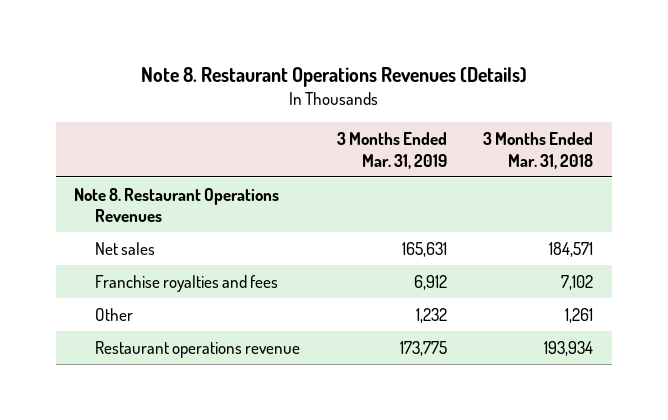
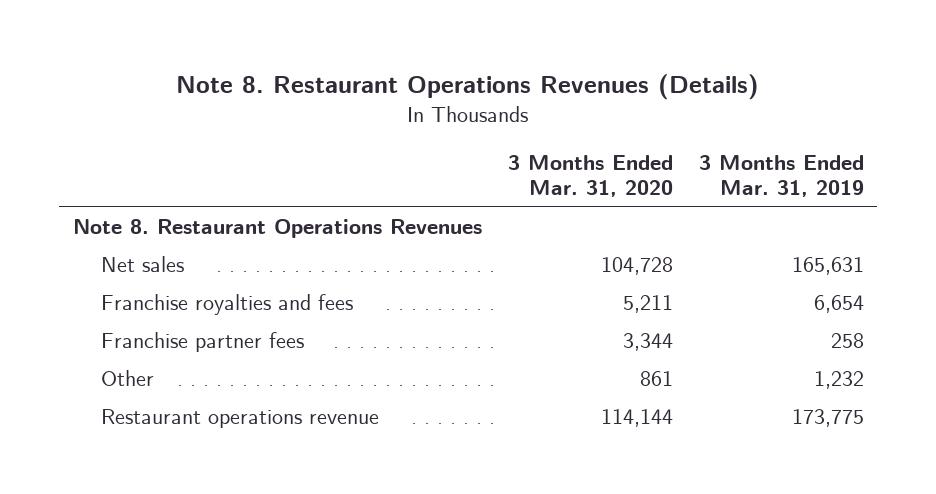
- | 3 Months Ended Mar. 31, 2019 | 3 Months Ended Mar. 31, 2018
+ | 3 Months Ended Mar. 31, 2020 | 3 Months Ended Mar. 31, 2019
- Franchise royalties and fees | 6,912 | 7,102
+ Franchise royalties and fees | 5,211 | 6,654
+ Franchise partner fees | 3,344 | 258

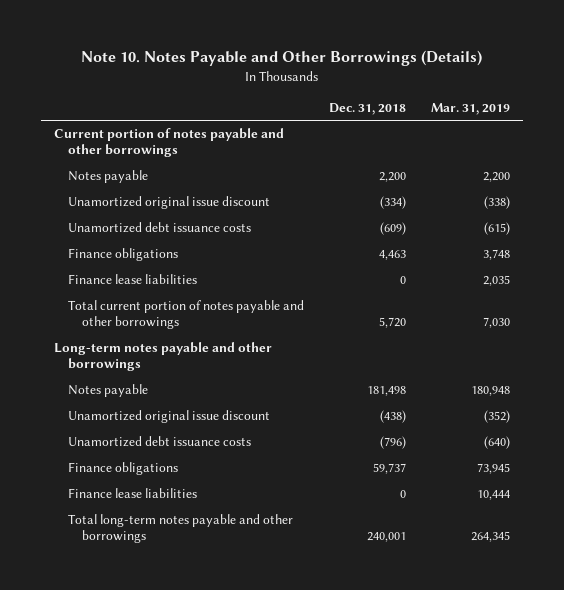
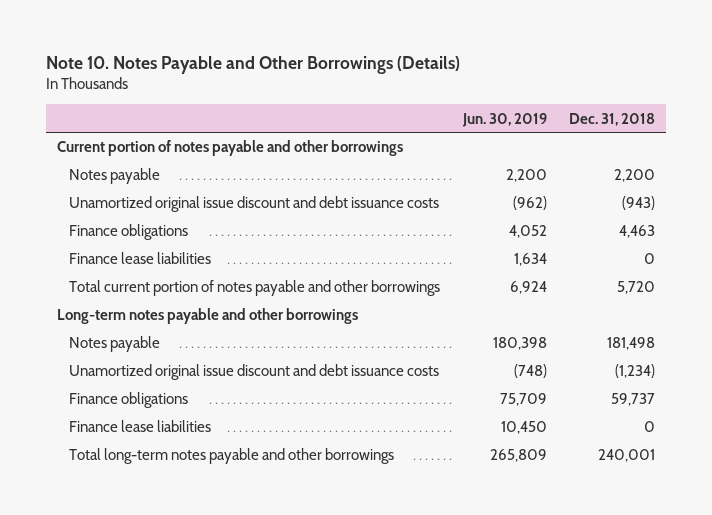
- | Dec. 31, 2018 | Mar. 31, 2019
+ | Jun. 30, 2019 | Dec. 31, 2018
- Unamortized original issue discount | (334) | (338)
- Unamortized debt issuance costs | (609) | (615)
+ Unamortized original issue discount and debt issuance costs | (962) | (943)
- Unamortized original issue discount | (438) | (352)
- Unamortized debt issuance costs | (796) | (640)
+ Unamortized original issue discount and debt issuance costs | (748) | (1,234)

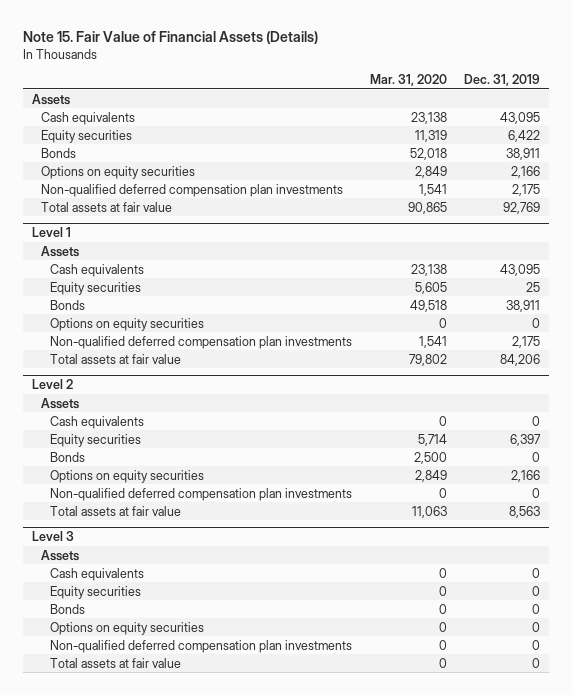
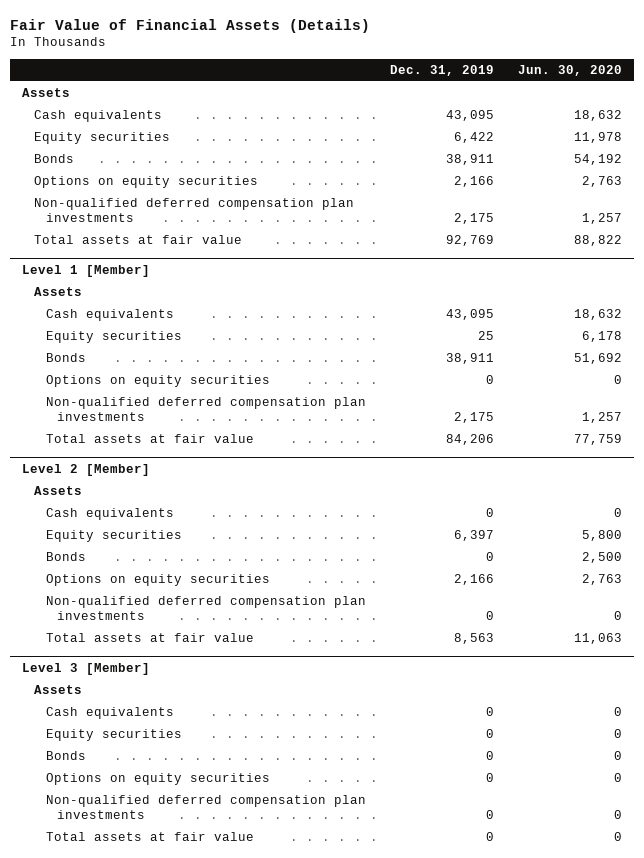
- Note 15. Fair Value of Financial Assets (Details)
+ Fair Value of Financial Assets (Details)
- | Mar. 31, 2020 | Dec. 31, 2019
+ | Dec. 31, 2019 | Jun. 30, 2020
- Level 1
+ Level 1 [Member]
- Level 2
+ Level 2 [Member]
- Level 3
+ Level 3 [Member]

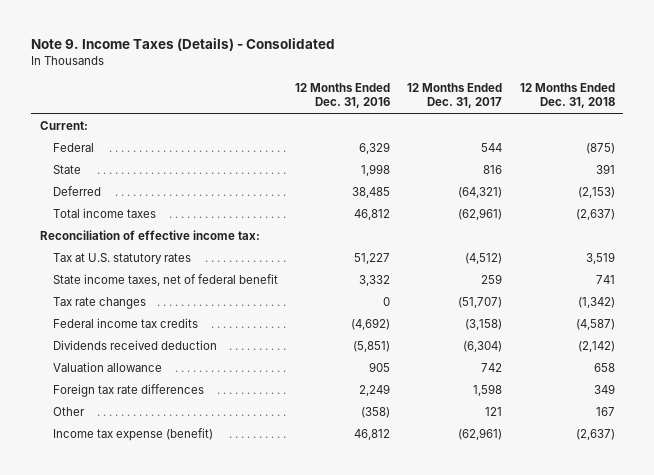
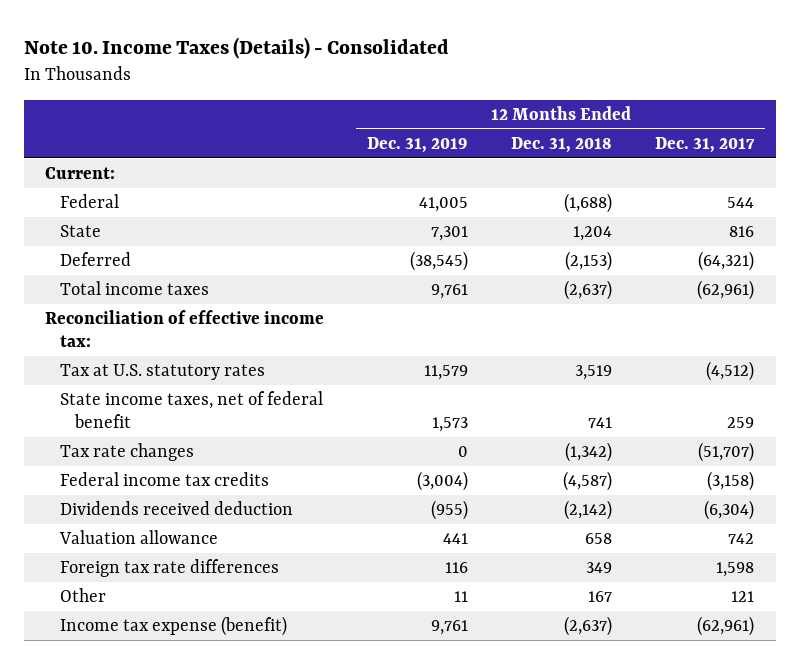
- Note 9. Income Taxes (Details) - Consolidated
+ Note 10. Income Taxes (Details) - Consolidated
- | 12 Months Ended Dec. 31, 2016 | 12 Months Ended Dec. 31, 2017 | 12 Months Ended Dec. 31, 2018
+ | 12 Months Ended Dec. 31, 2019 | 12 Months Ended Dec. 31, 2018 | 12 Months Ended Dec. 31, 2017
- Federal | 6,329 | 544 | (875)
- State | 1,998 | 816 | 391
+ Federal | 41,005 | (1,688) | 544
+ State | 7,301 | 1,204 | 816

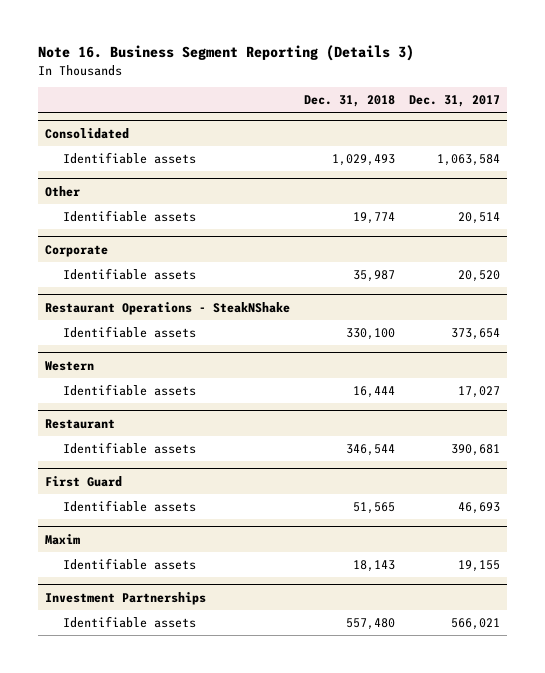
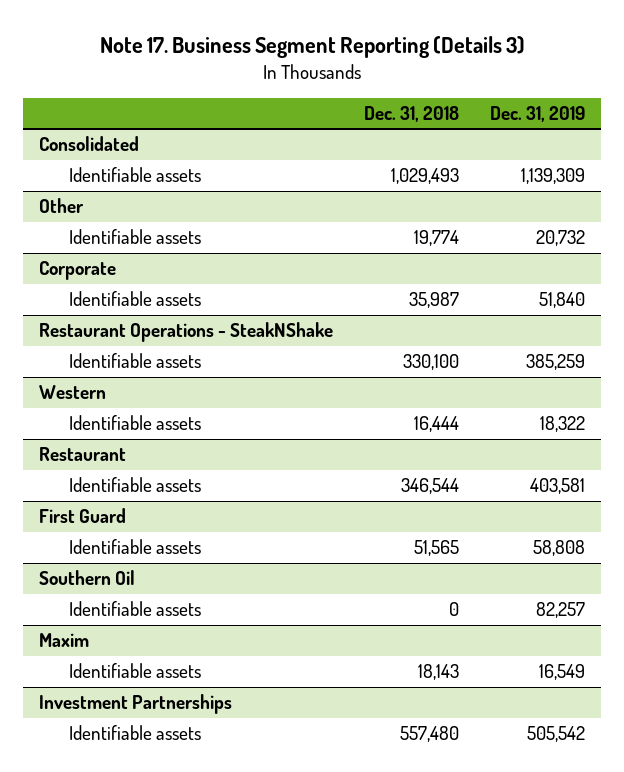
- Note 16. Business Segment Reporting (Details 3)
+ Note 17. Business Segment Reporting (Details 3)
- | Dec. 31, 2018 | Dec. 31, 2017
+ | Dec. 31, 2018 | Dec. 31, 2019
+ Southern Oil
+ Identifiable assets | 0 | 82,257

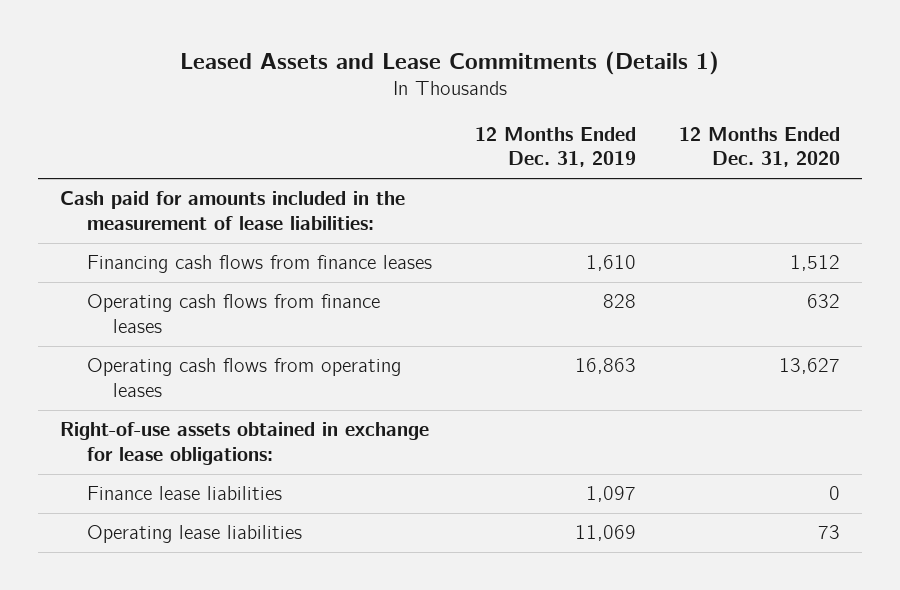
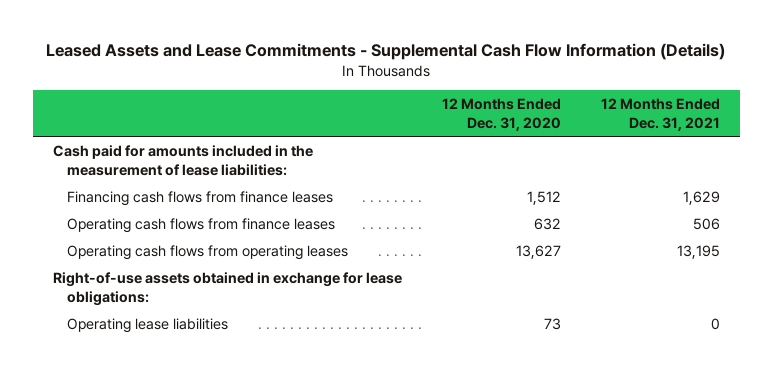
- Leased Assets and Lease Commitments (Details 1)
+ Leased Assets and Lease Commitments - Supplemental Cash Flow Information (Details)
- | 12 Months Ended Dec. 31, 2019 | 12 Months Ended Dec. 31, 2020
+ | 12 Months Ended Dec. 31, 2020 | 12 Months Ended Dec. 31, 2021
- Finance lease liabilities | 1,097 | 0

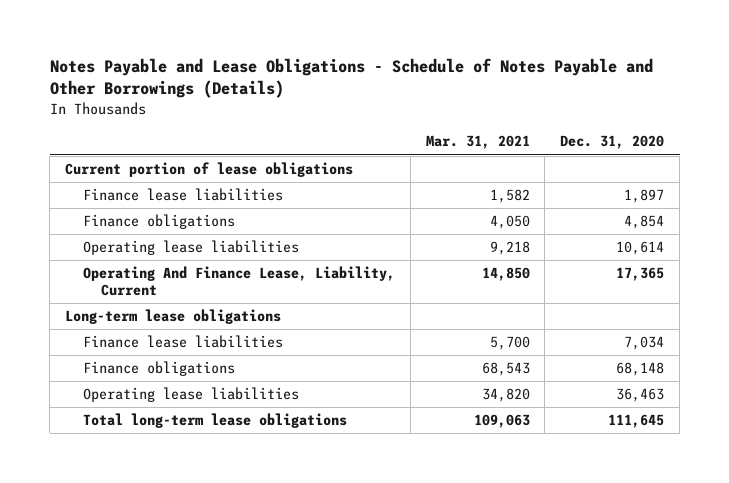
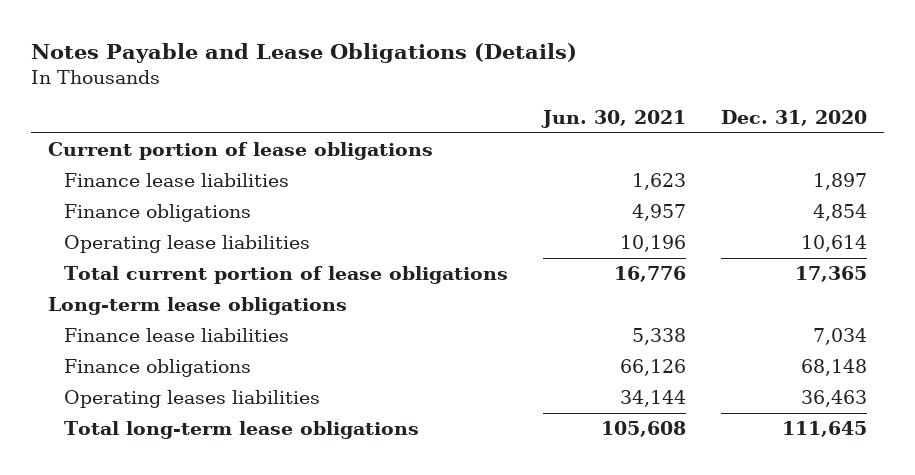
- Notes Payable and Lease Obligations - Schedule of Notes Payable and Other Borrowings (Details)
+ Notes Payable and Lease Obligations (Details)
- | Mar. 31, 2021 | Dec. 31, 2020
+ | Jun. 30, 2021 | Dec. 31, 2020
- Operating And Finance Lease, Liability, Current | 14,850 | 17,365
+ Total current portion of lease obligations | 16,776 | 17,365
- Operating lease liabilities | 34,820 | 36,463
+ Operating leases liabilities | 34,144 | 36,463

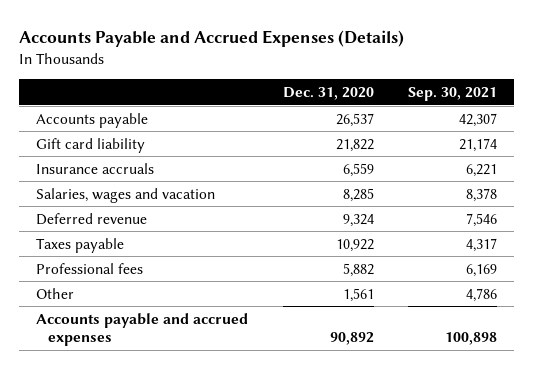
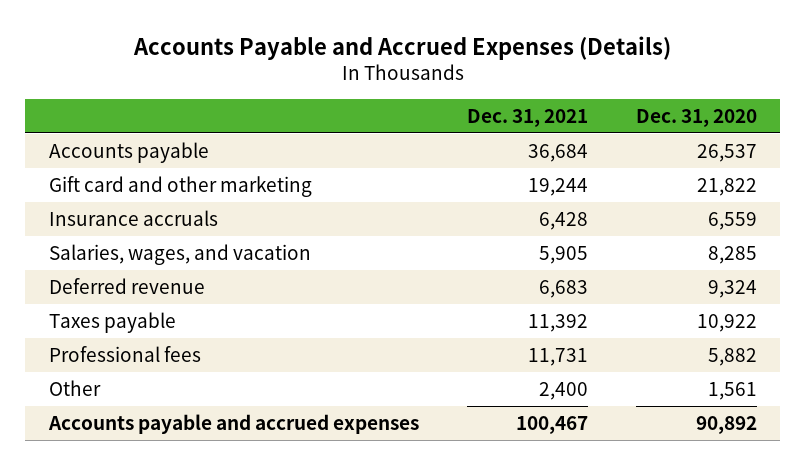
- | Dec. 31, 2020 | Sep. 30, 2021
+ | Dec. 31, 2021 | Dec. 31, 2020
- Gift card liability | 21,822 | 21,174
+ Gift card and other marketing | 19,244 | 21,822
- Salaries, wages and vacation | 8,285 | 8,378
+ Salaries, wages, and vacation | 5,905 | 8,285

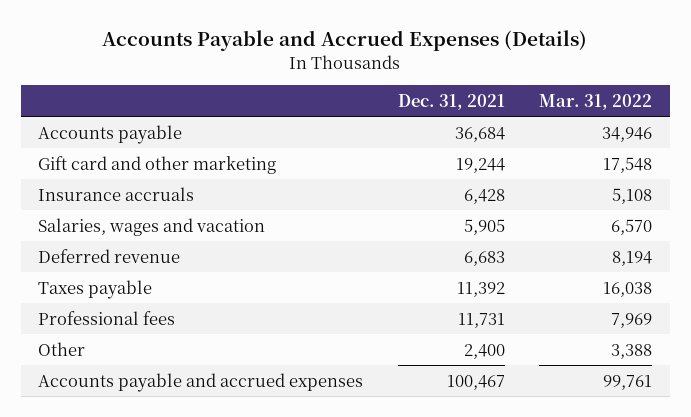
- | Dec. 31, 2021 | Dec. 31, 2020
+ | Dec. 31, 2021 | Mar. 31, 2022
- Salaries, wages, and vacation | 5,905 | 8,285
+ Salaries, wages and vacation | 5,905 | 6,570

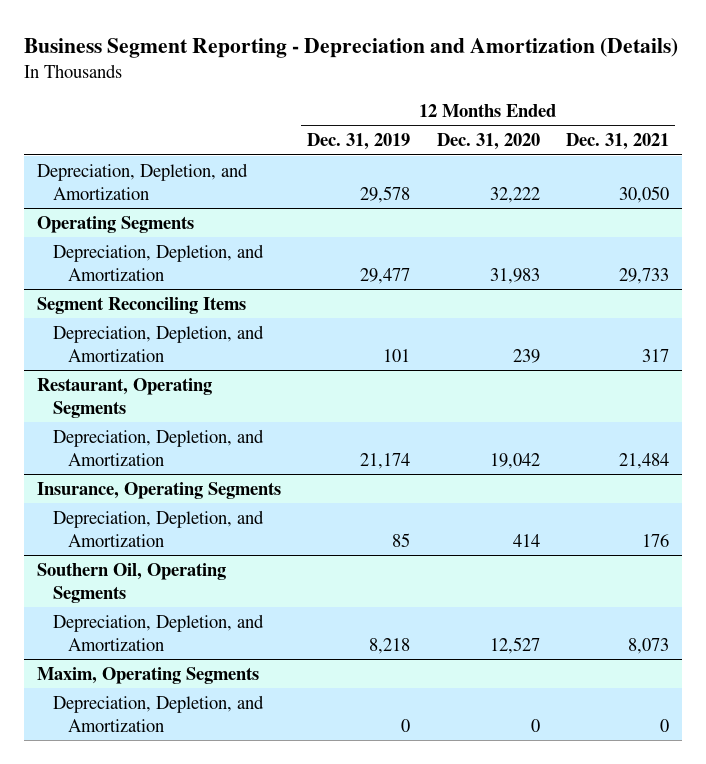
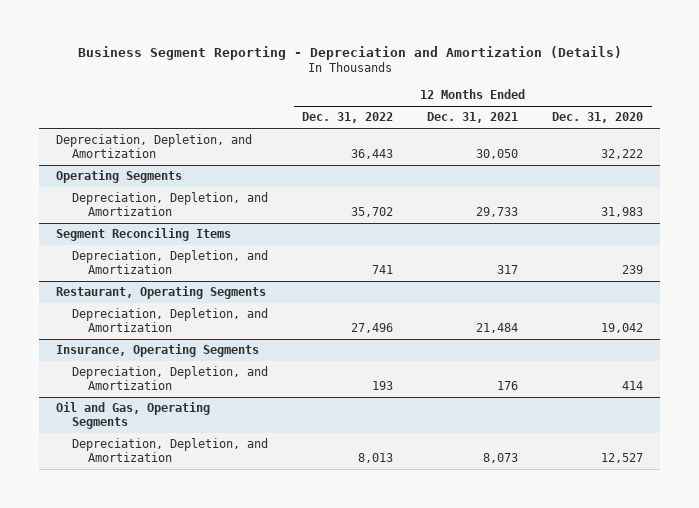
- | 12 Months Ended Dec. 31, 2019 | 12 Months Ended Dec. 31, 2020 | 12 Months Ended Dec. 31, 2021
+ | 12 Months Ended Dec. 31, 2022 | 12 Months Ended Dec. 31, 2021 | 12 Months Ended Dec. 31, 2020
- Southern Oil, Operating Segments
+ Oil and Gas, Operating Segments
- Maxim, Operating Segments
- Depreciation, Depletion, and Amortization | 0 | 0 | 0

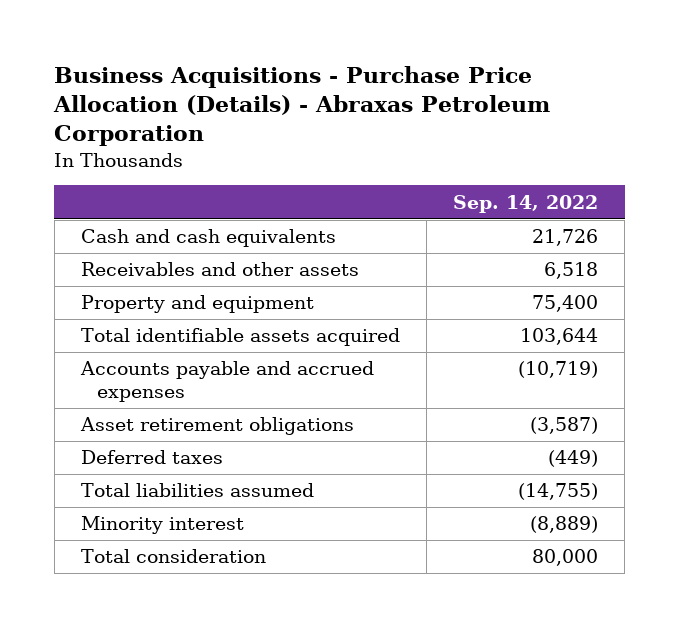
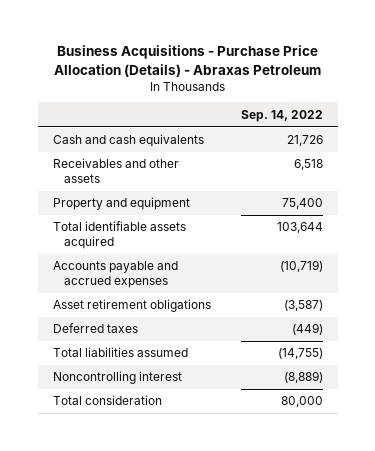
- Business Acquisitions - Purchase Price Allocation (Details) - Abraxas Petroleum Corporation
+ Business Acquisitions - Purchase Price Allocation (Details) - Abraxas Petroleum
- Minority interest | (8,889)
+ Noncontrolling interest | (8,889)

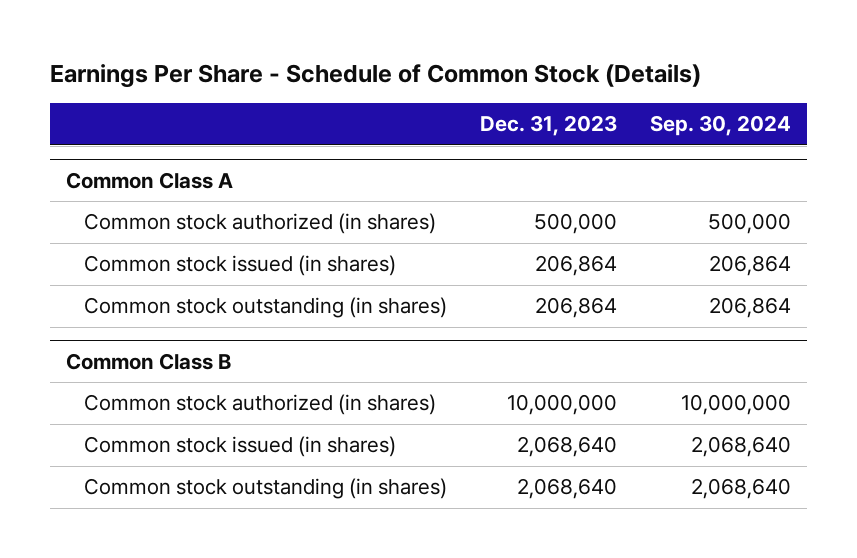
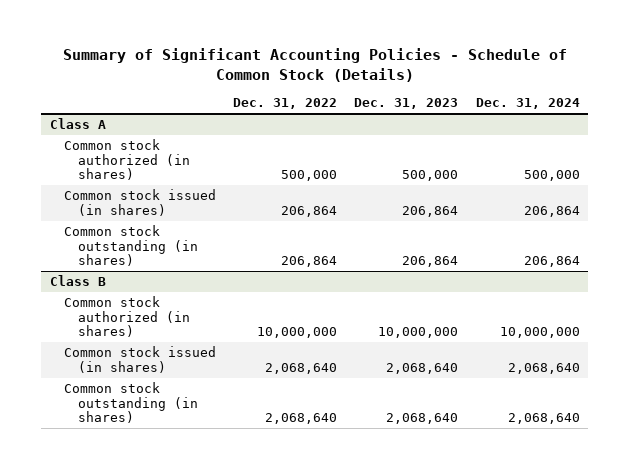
- Earnings Per Share - Schedule of Common Stock (Details)
+ Summary of Significant Accounting Policies - Schedule of Common Stock (Details)
- | Dec. 31, 2023 | Sep. 30, 2024
+ | Dec. 31, 2022 | Dec. 31, 2023 | Dec. 31, 2024
- Common Class A
+ Class A
- Common Class B
+ Class B

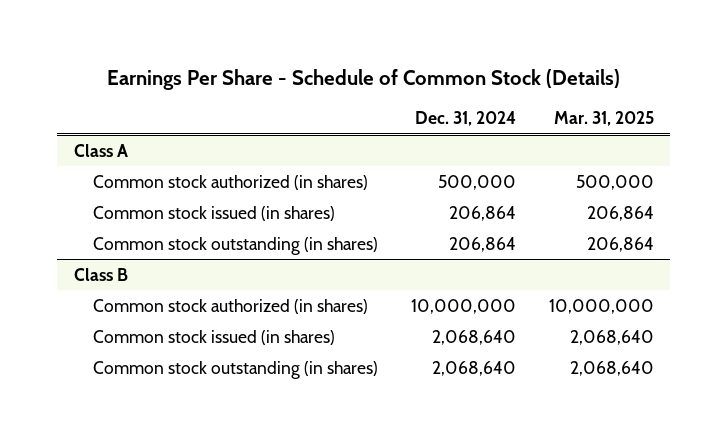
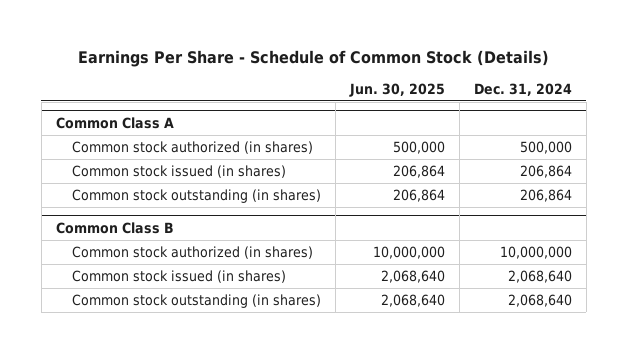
- | Dec. 31, 2024 | Mar. 31, 2025
+ | Jun. 30, 2025 | Dec. 31, 2024
- Class A
+ Common Class A
- Class B
+ Common Class B

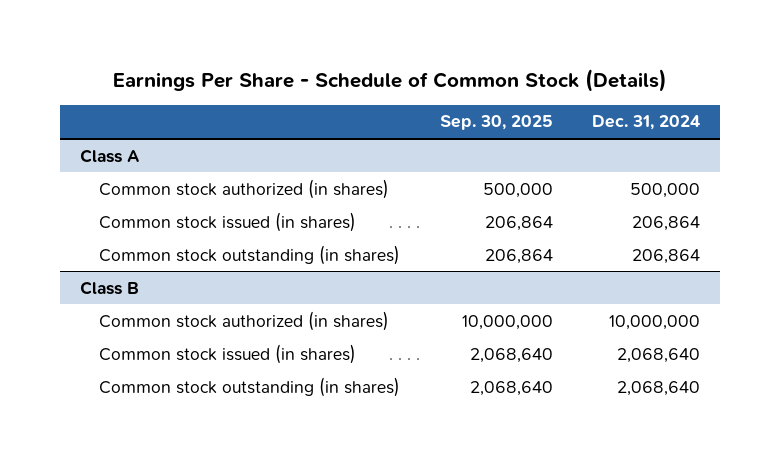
- | Jun. 30, 2025 | Dec. 31, 2024
+ | Sep. 30, 2025 | Dec. 31, 2024
- Common Class A
+ Class A
- Common Class B
+ Class B

